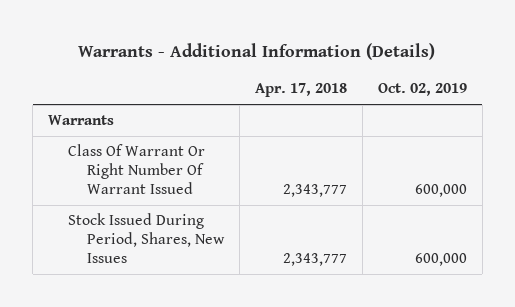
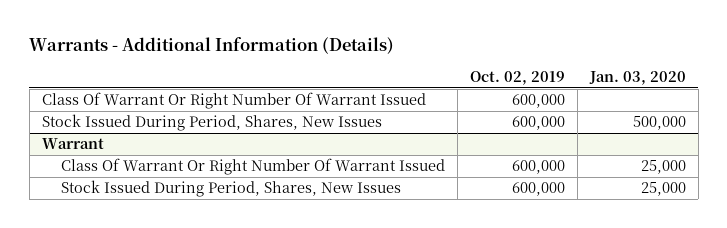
- | Apr. 17, 2018 | Oct. 02, 2019
+ | Oct. 02, 2019 | Jan. 03, 2020
- Warrants
+ Warrant
+ Class Of Warrant Or Right Number Of Warrant Issued | 600,000 | 25,000
+ Stock Issued During Period, Shares, New Issues | 600,000 | 25,000

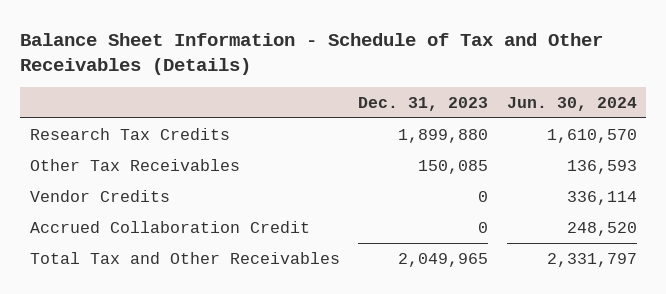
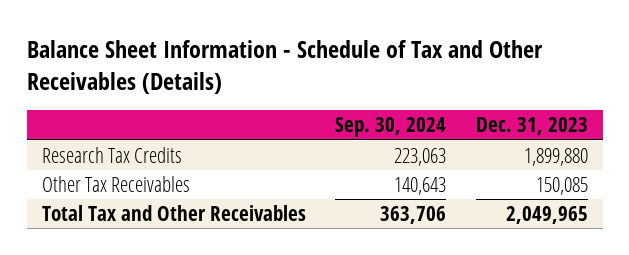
- | Dec. 31, 2023 | Jun. 30, 2024
+ | Sep. 30, 2024 | Dec. 31, 2023
- Vendor Credits | 0 | 336,114
- Accrued Collaboration Credit | 0 | 248,520

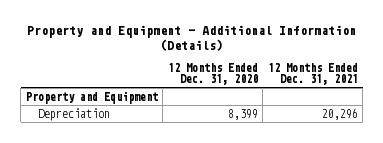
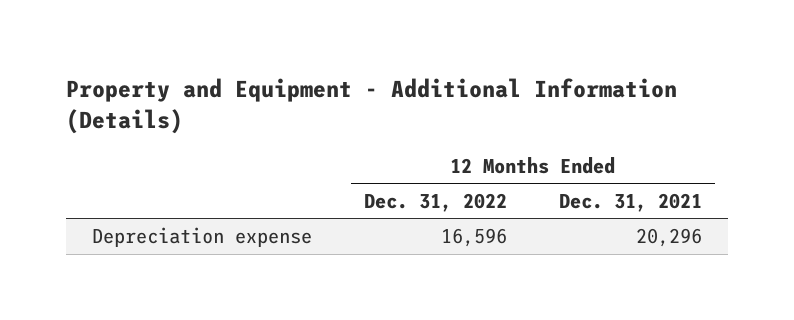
- | 12 Months Ended Dec. 31, 2020 | 12 Months Ended Dec. 31, 2021
+ | 12 Months Ended Dec. 31, 2022 | 12 Months Ended Dec. 31, 2021
- Property and Equipment
- Depreciation | 8,399 | 20,296
+ Depreciation expense | 16,596 | 20,296

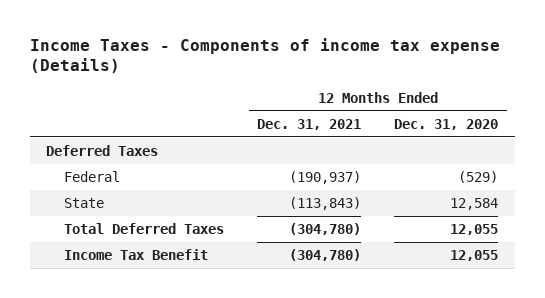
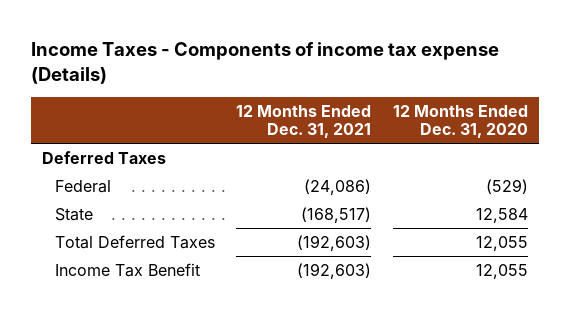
- Federal | (190,937) | (529)
- State | (113,843) | 12,584
- Total Deferred Taxes | (304,780) | 12,055
- Income Tax Benefit | (304,780) | 12,055
+ Federal | (24,086) | (529)
+ State | (168,517) | 12,584
+ Total Deferred Taxes | (192,603) | 12,055
+ Income Tax Benefit | (192,603) | 12,055

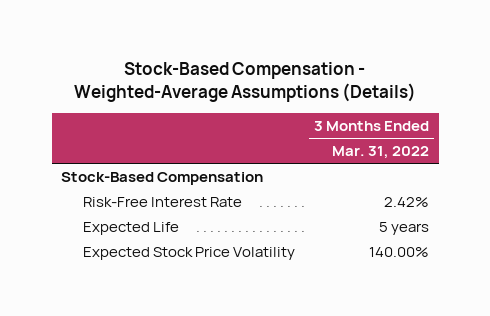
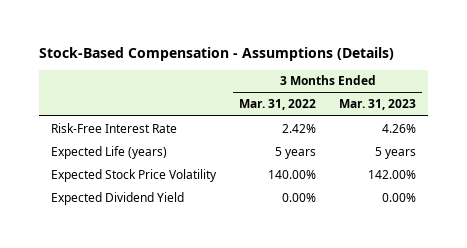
- Stock-Based Compensation - Weighted-Average Assumptions (Details)
+ Stock-Based Compensation - Assumptions (Details)
- | 3 Months Ended Mar. 31, 2022
+ | 3 Months Ended Mar. 31, 2022 | 3 Months Ended Mar. 31, 2023
- Stock-Based Compensation
- Expected Life | 5 years
+ Expected Life (years) | 5 years | 5 years
+ Expected Dividend Yield | 0.00% | 0.00%

